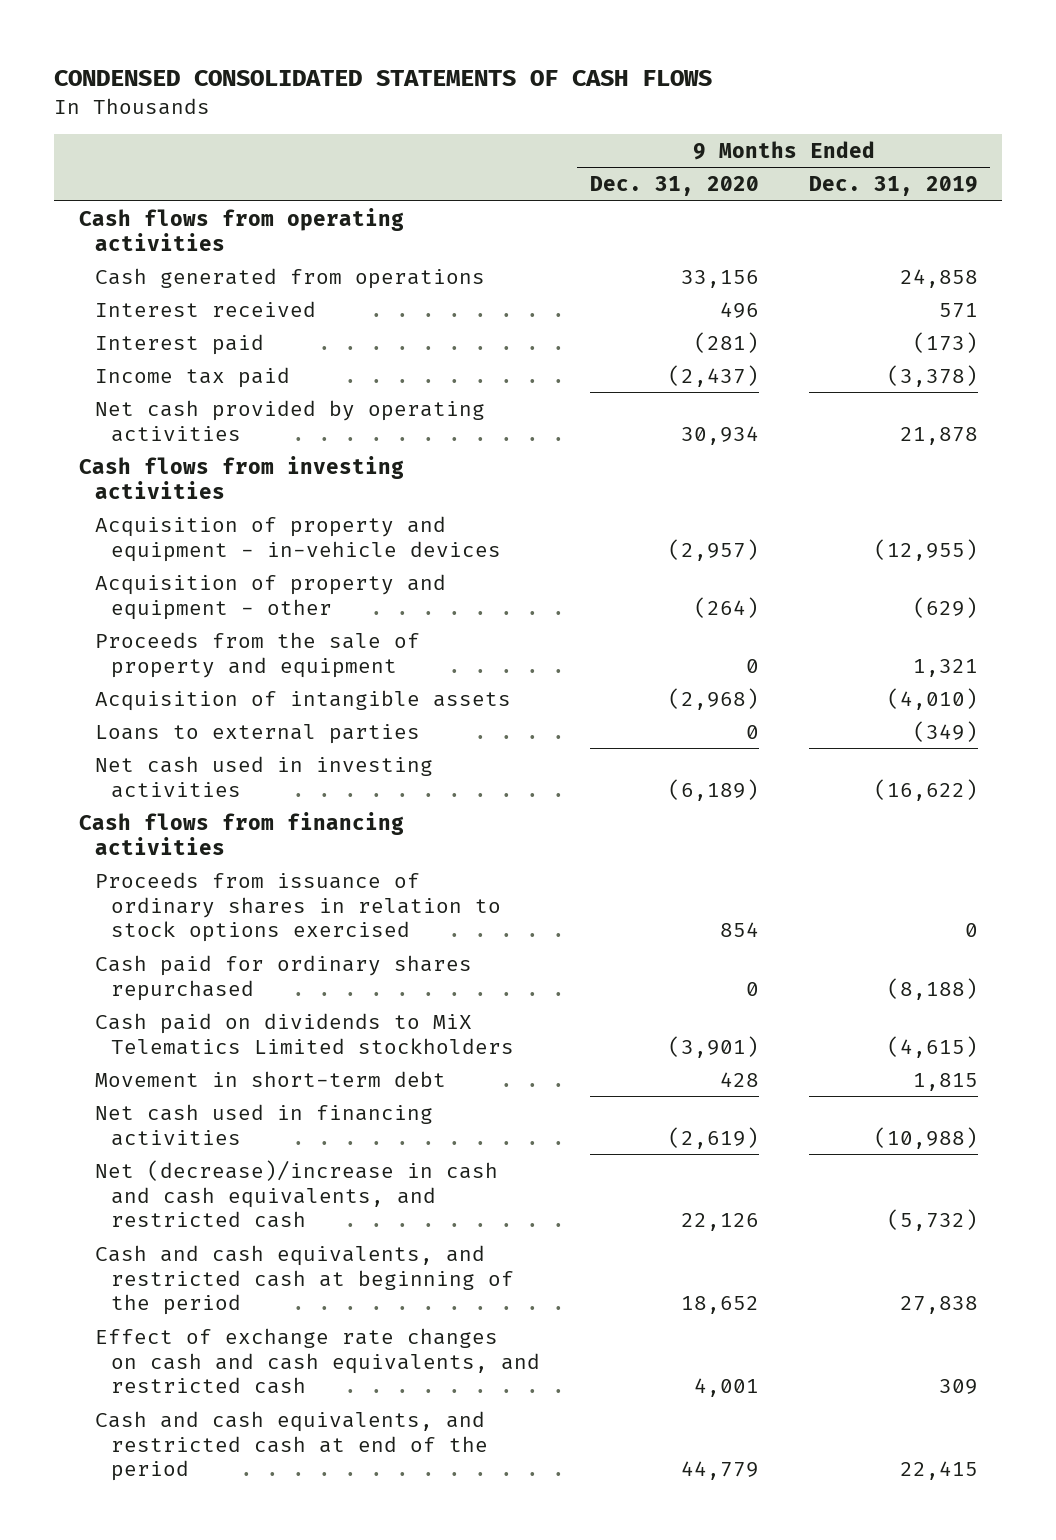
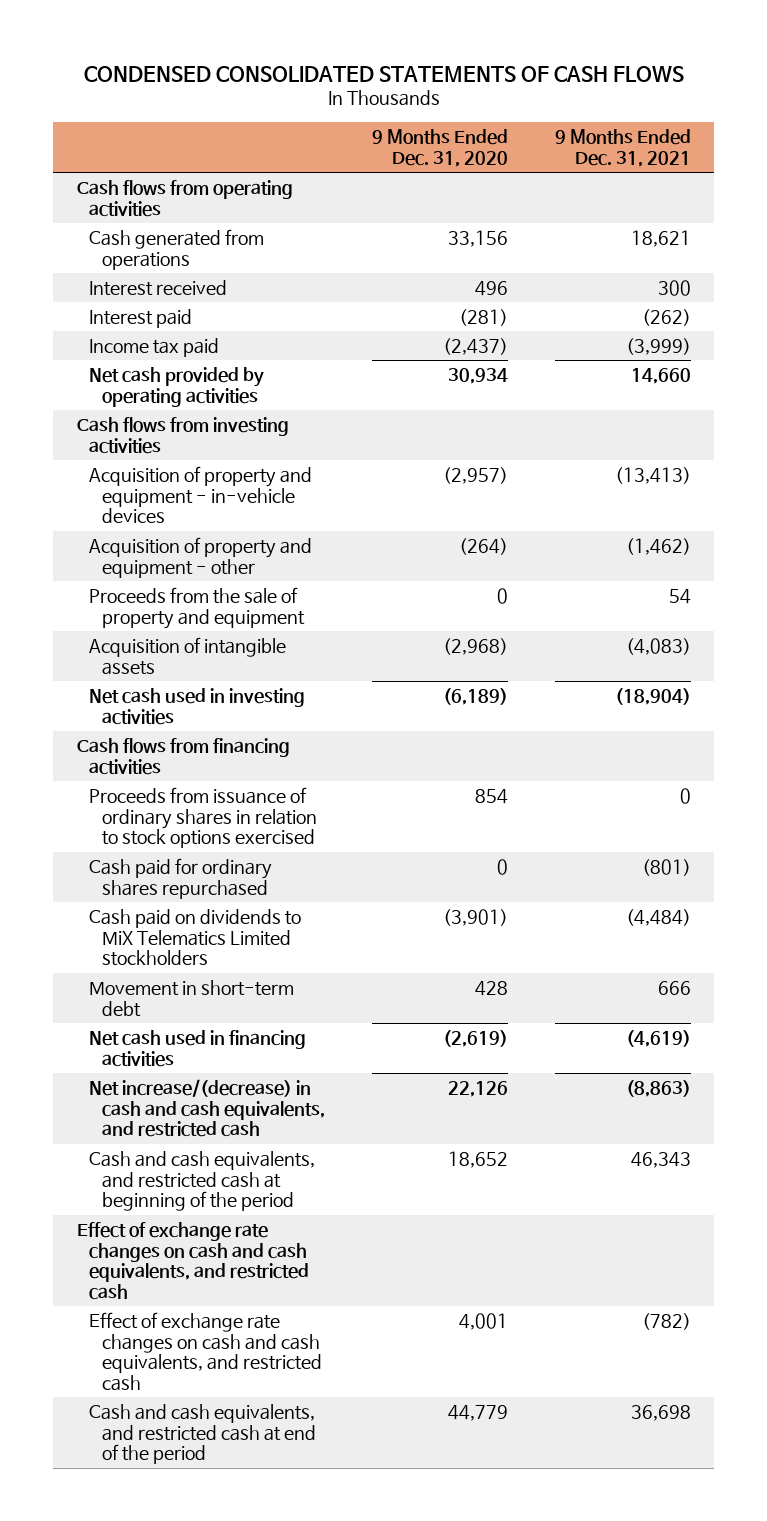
- | 9 Months Ended Dec. 31, 2020 | 9 Months Ended Dec. 31, 2019
+ | 9 Months Ended Dec. 31, 2020 | 9 Months Ended Dec. 31, 2021
- Loans to external parties | 0 | (349)
- Net (decrease)/increase in cash and cash equivalents, and restricted cash | 22,126 | (5,732)
+ Net increase/(decrease) in cash and cash equivalents, and restricted cash | 22,126 | (8,863)
+ Effect of exchange rate changes on cash and cash equivalents, and restricted cash

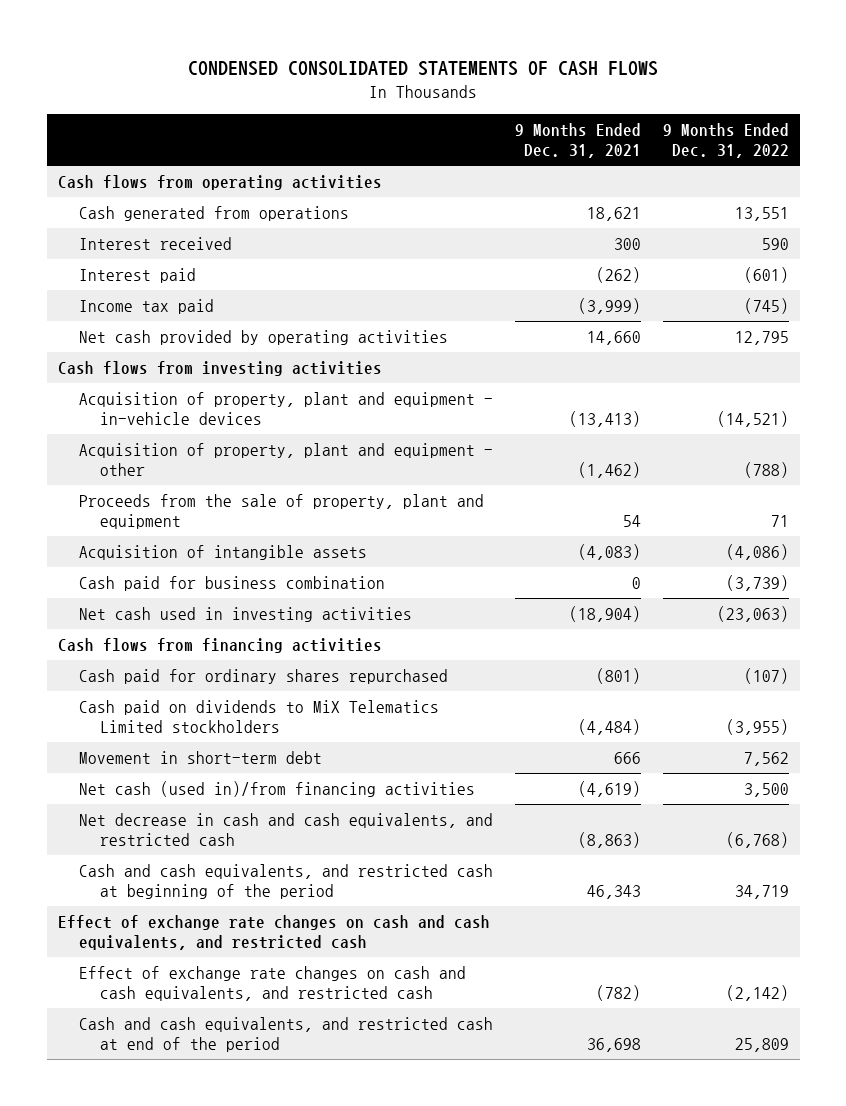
- | 9 Months Ended Dec. 31, 2020 | 9 Months Ended Dec. 31, 2021
+ | 9 Months Ended Dec. 31, 2021 | 9 Months Ended Dec. 31, 2022
- Acquisition of property and equipment - in-vehicle devices | (2,957) | (13,413)
- Acquisition of property and equipment - other | (264) | (1,462)
- Proceeds from the sale of property and equipment | 0 | 54
+ Acquisition of property, plant and equipment - in-vehicle devices | (13,413) | (14,521)
+ Acquisition of property, plant and equipment - other | (1,462) | (788)
+ Proceeds from the sale of property, plant and equipment | 54 | 71
+ Cash paid for business combination | 0 | (3,739)
- Proceeds from issuance of ordinary shares in relation to stock options exercised | 854 | 0
- Net cash used in financing activities | (2,619) | (4,619)
- Net increase/(decrease) in cash and cash equivalents, and restricted cash | 22,126 | (8,863)
+ Net cash (used in)/from financing activities | (4,619) | 3,500
+ Net decrease in cash and cash equivalents, and restricted cash | (8,863) | (6,768)

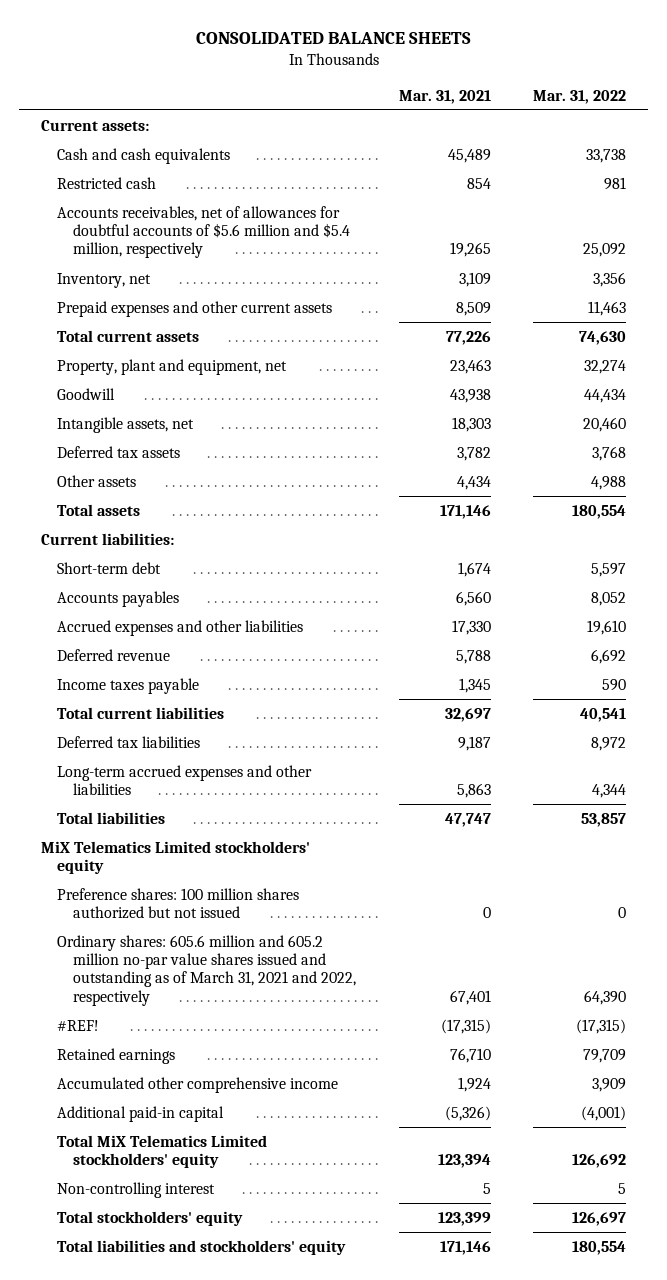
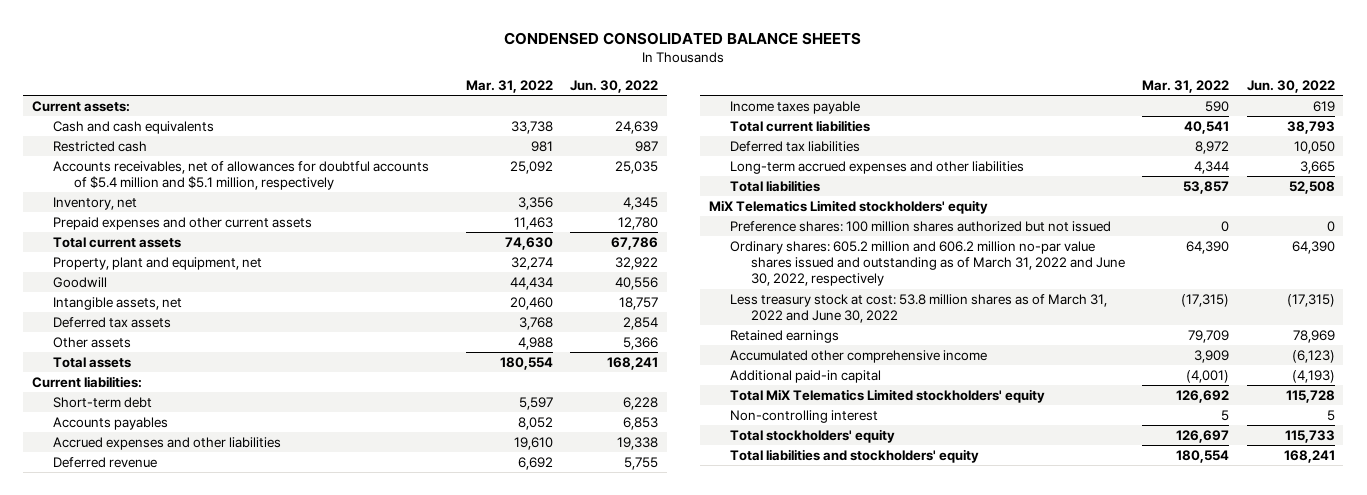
- CONSOLIDATED BALANCE SHEETS
+ CONDENSED CONSOLIDATED BALANCE SHEETS
- | Mar. 31, 2021 | Mar. 31, 2022
+ | Mar. 31, 2022 | Jun. 30, 2022
- Accounts receivables, net of allowances for doubtful accounts of $5.6 million and $5.4 million, respectively | 19,265 | 25,092
+ Accounts receivables, net of allowances for doubtful accounts of $5.4 million and $5.1 million, respectively | 25,092 | 25,035
- Ordinary shares: 605.6 million and 605.2 million no-par value shares issued and outstanding as of March 31, 2021 and 2022, respectively | 67,401 | 64,390
- #REF! | (17,315) | (17,315)
+ Ordinary shares: 605.2 million and 606.2 million no-par value shares issued and outstanding as of March 31, 2022 and June 30, 2022, respectively | 64,390 | 64,390
+ Less treasury stock at cost: 53.8 million shares as of March 31, 2022 and June 30, 2022 | (17,315) | (17,315)

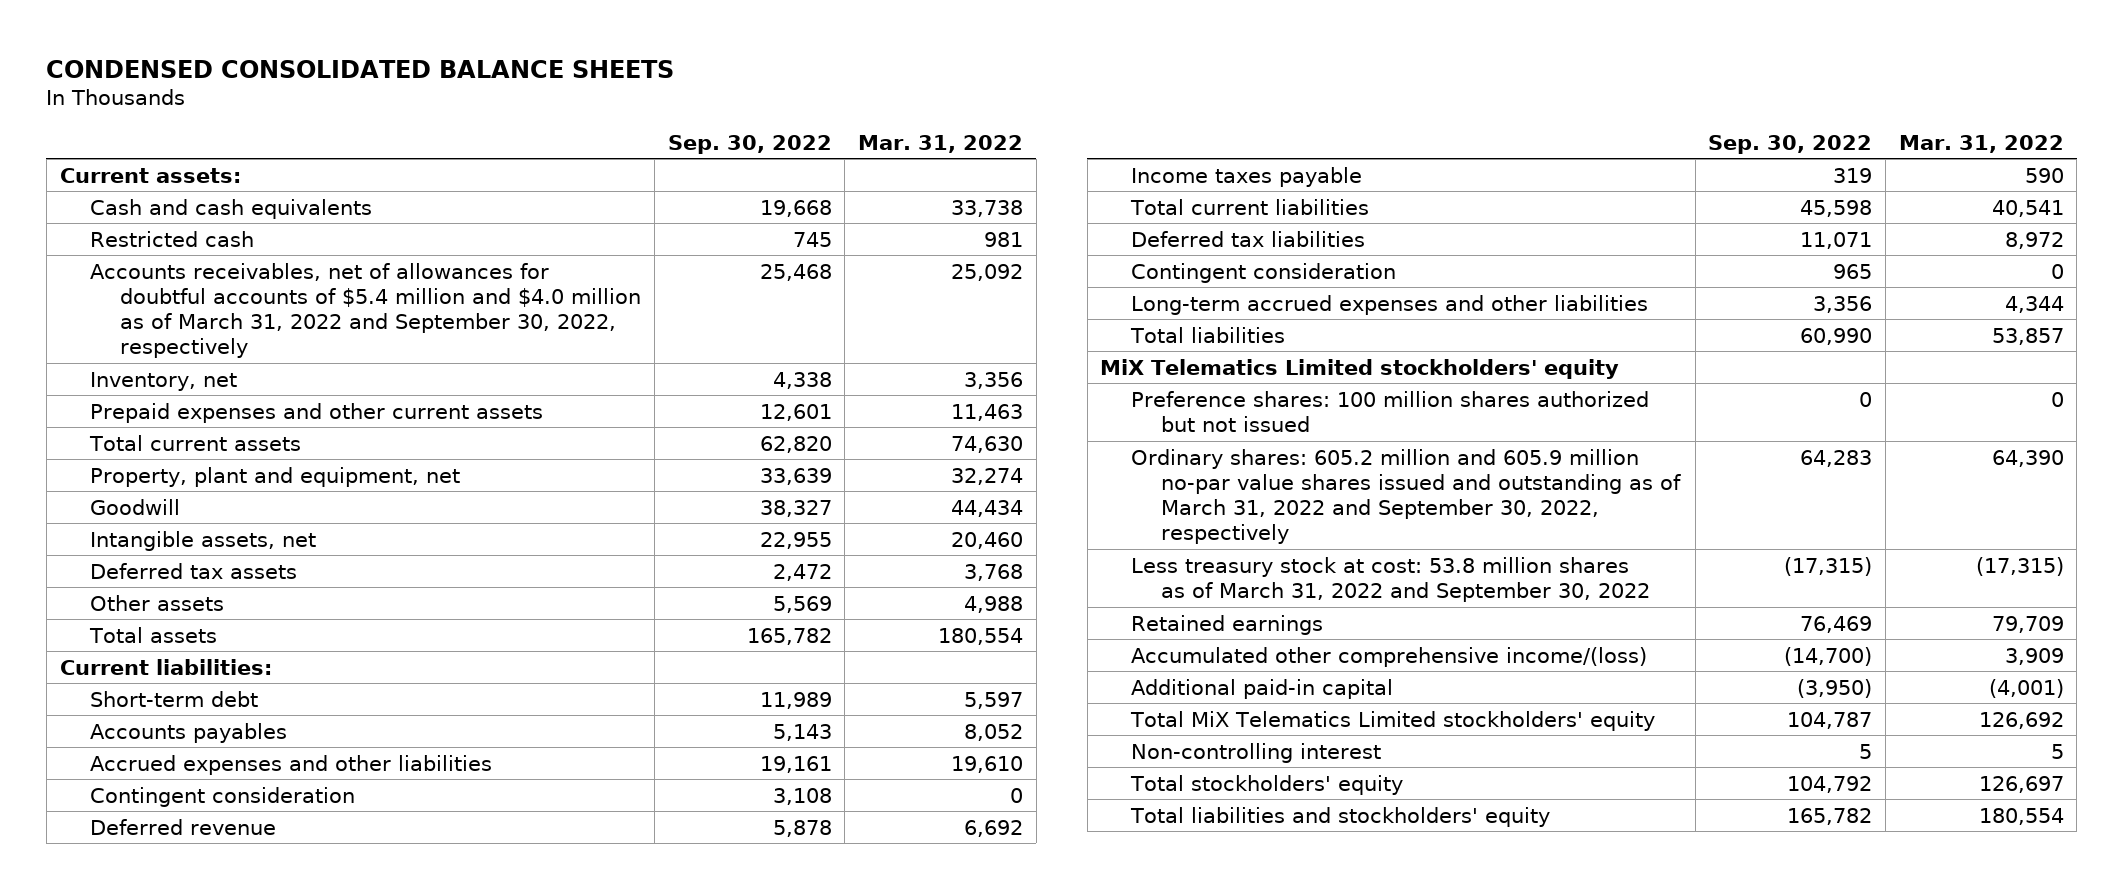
- | Mar. 31, 2022 | Jun. 30, 2022
+ | Sep. 30, 2022 | Mar. 31, 2022
- Accounts receivables, net of allowances for doubtful accounts of $5.4 million and $5.1 million, respectively | 25,092 | 25,035
+ Accounts receivables, net of allowances for doubtful accounts of $5.4 million and $4.0 million as of March 31, 2022 and September 30, 2022, respectively | 25,468 | 25,092
+ Contingent consideration | 3,108 | 0
+ Contingent consideration | 965 | 0
- Ordinary shares: 605.2 million and 606.2 million no-par value shares issued and outstanding as of March 31, 2022 and June 30, 2022, respectively | 64,390 | 64,390
- Less treasury stock at cost: 53.8 million shares as of March 31, 2022 and June 30, 2022 | (17,315) | (17,315)
+ Ordinary shares: 605.2 million and 605.9 million no-par value shares issued and outstanding as of March 31, 2022 and September 30, 2022, respectively | 64,283 | 64,390
+ Less treasury stock at cost: 53.8 million shares as of March 31, 2022 and September 30, 2022 | (17,315) | (17,315)
- Accumulated other comprehensive income | 3,909 | (6,123)
+ Accumulated other comprehensive income/(loss) | (14,700) | 3,909

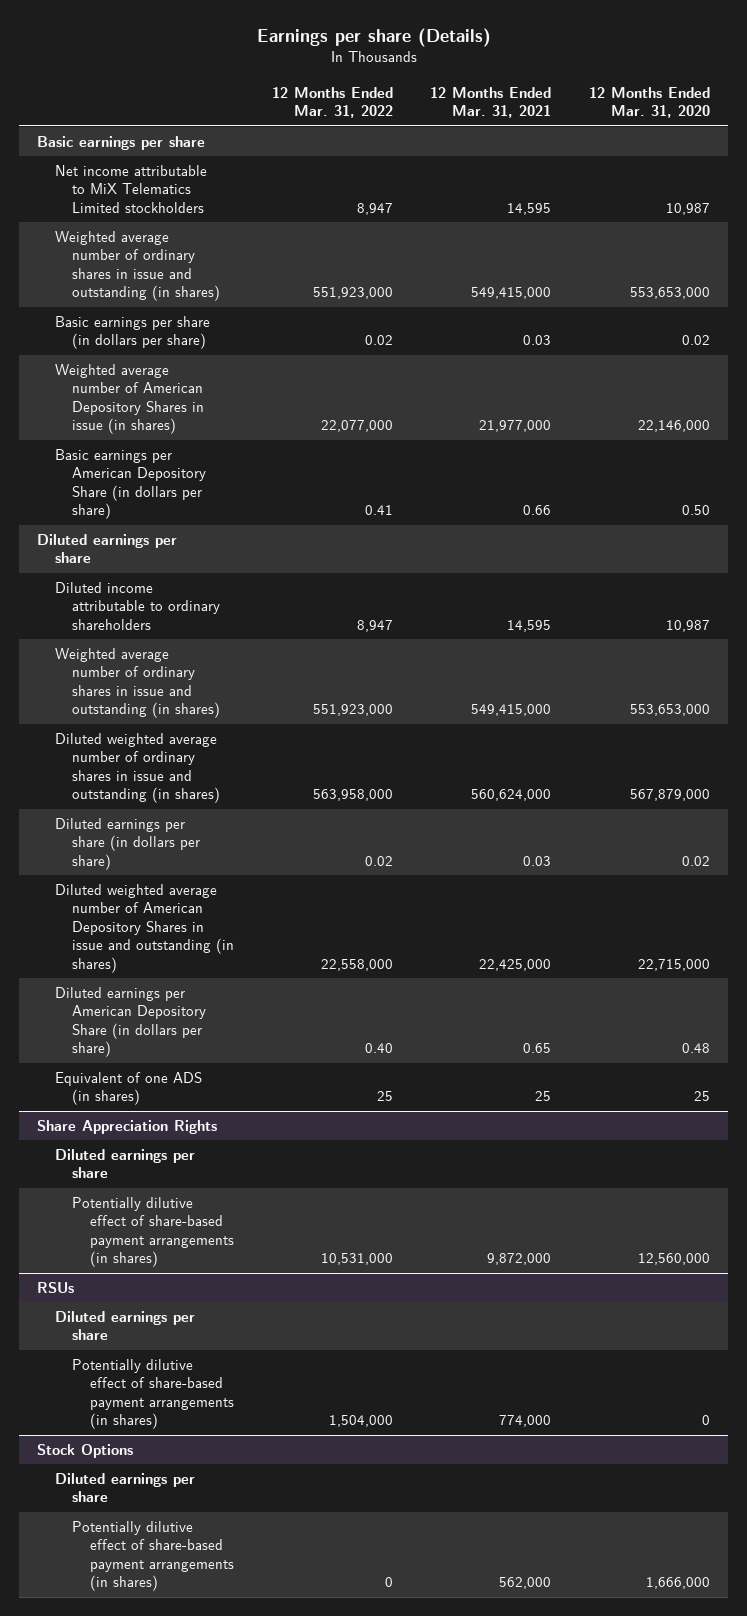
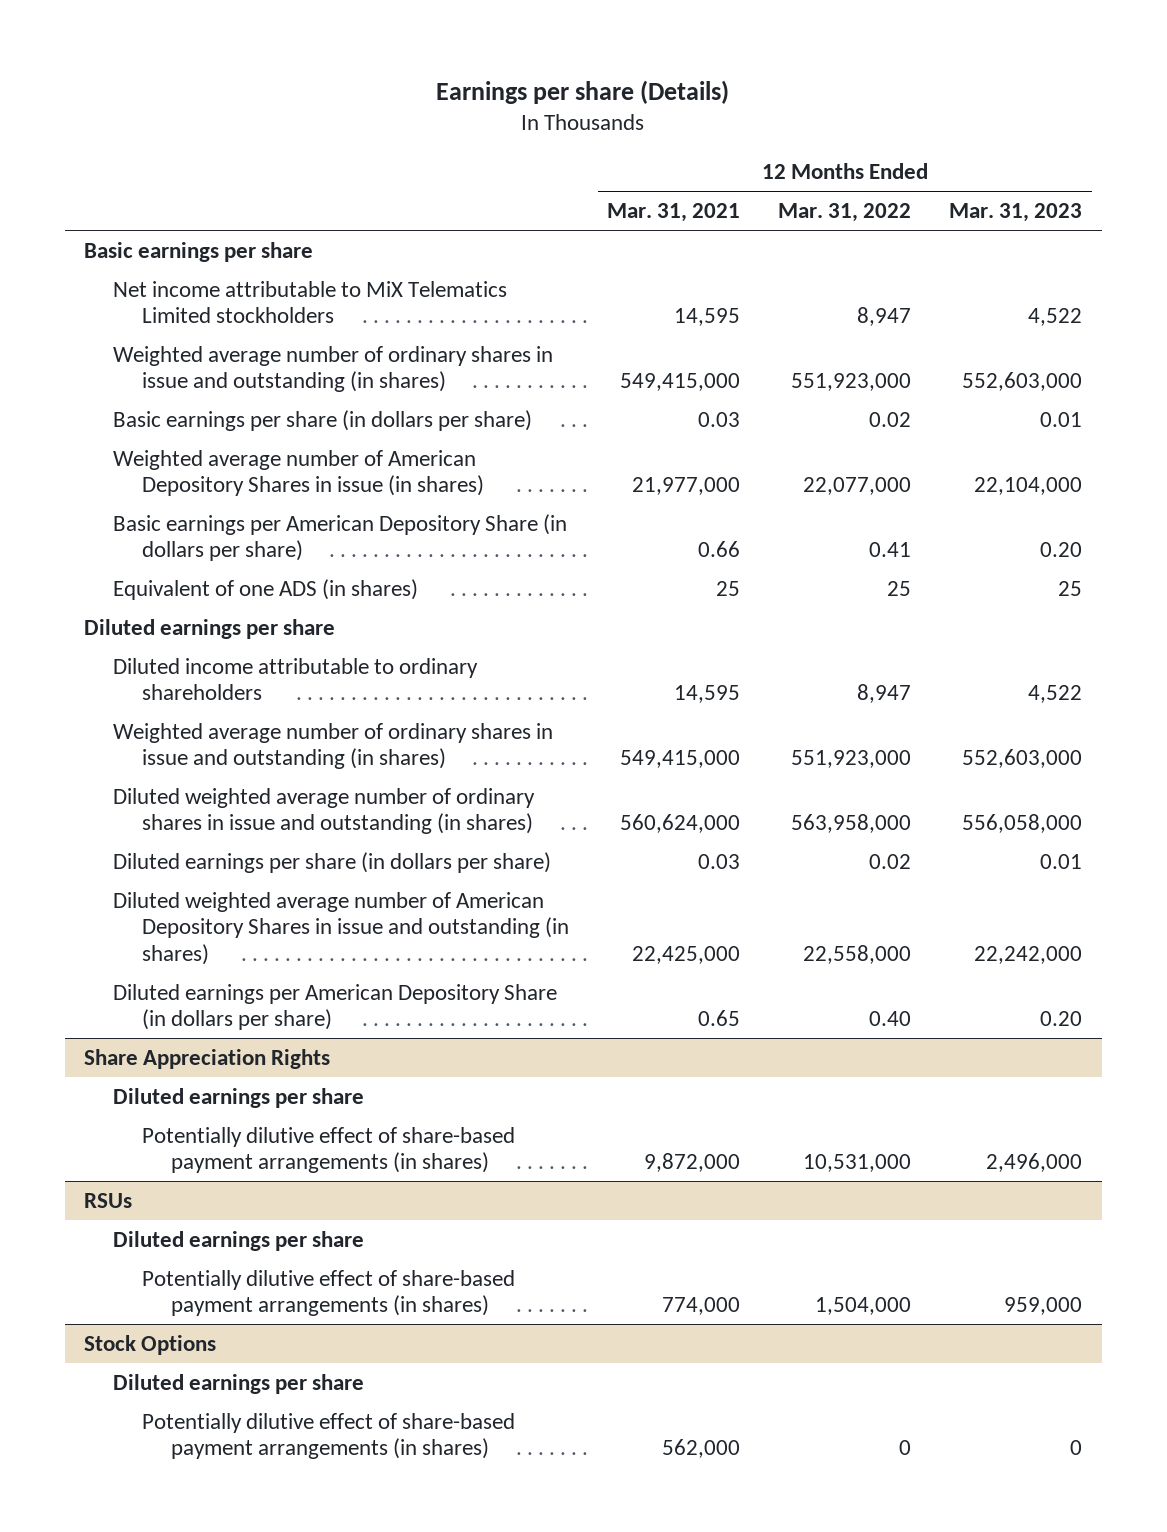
- | 12 Months Ended Mar. 31, 2022 | 12 Months Ended Mar. 31, 2021 | 12 Months Ended Mar. 31, 2020
+ | 12 Months Ended Mar. 31, 2021 | 12 Months Ended Mar. 31, 2022 | 12 Months Ended Mar. 31, 2023
moved up: Equivalent of one ADS (in shares) | 25 | 25 | 25

